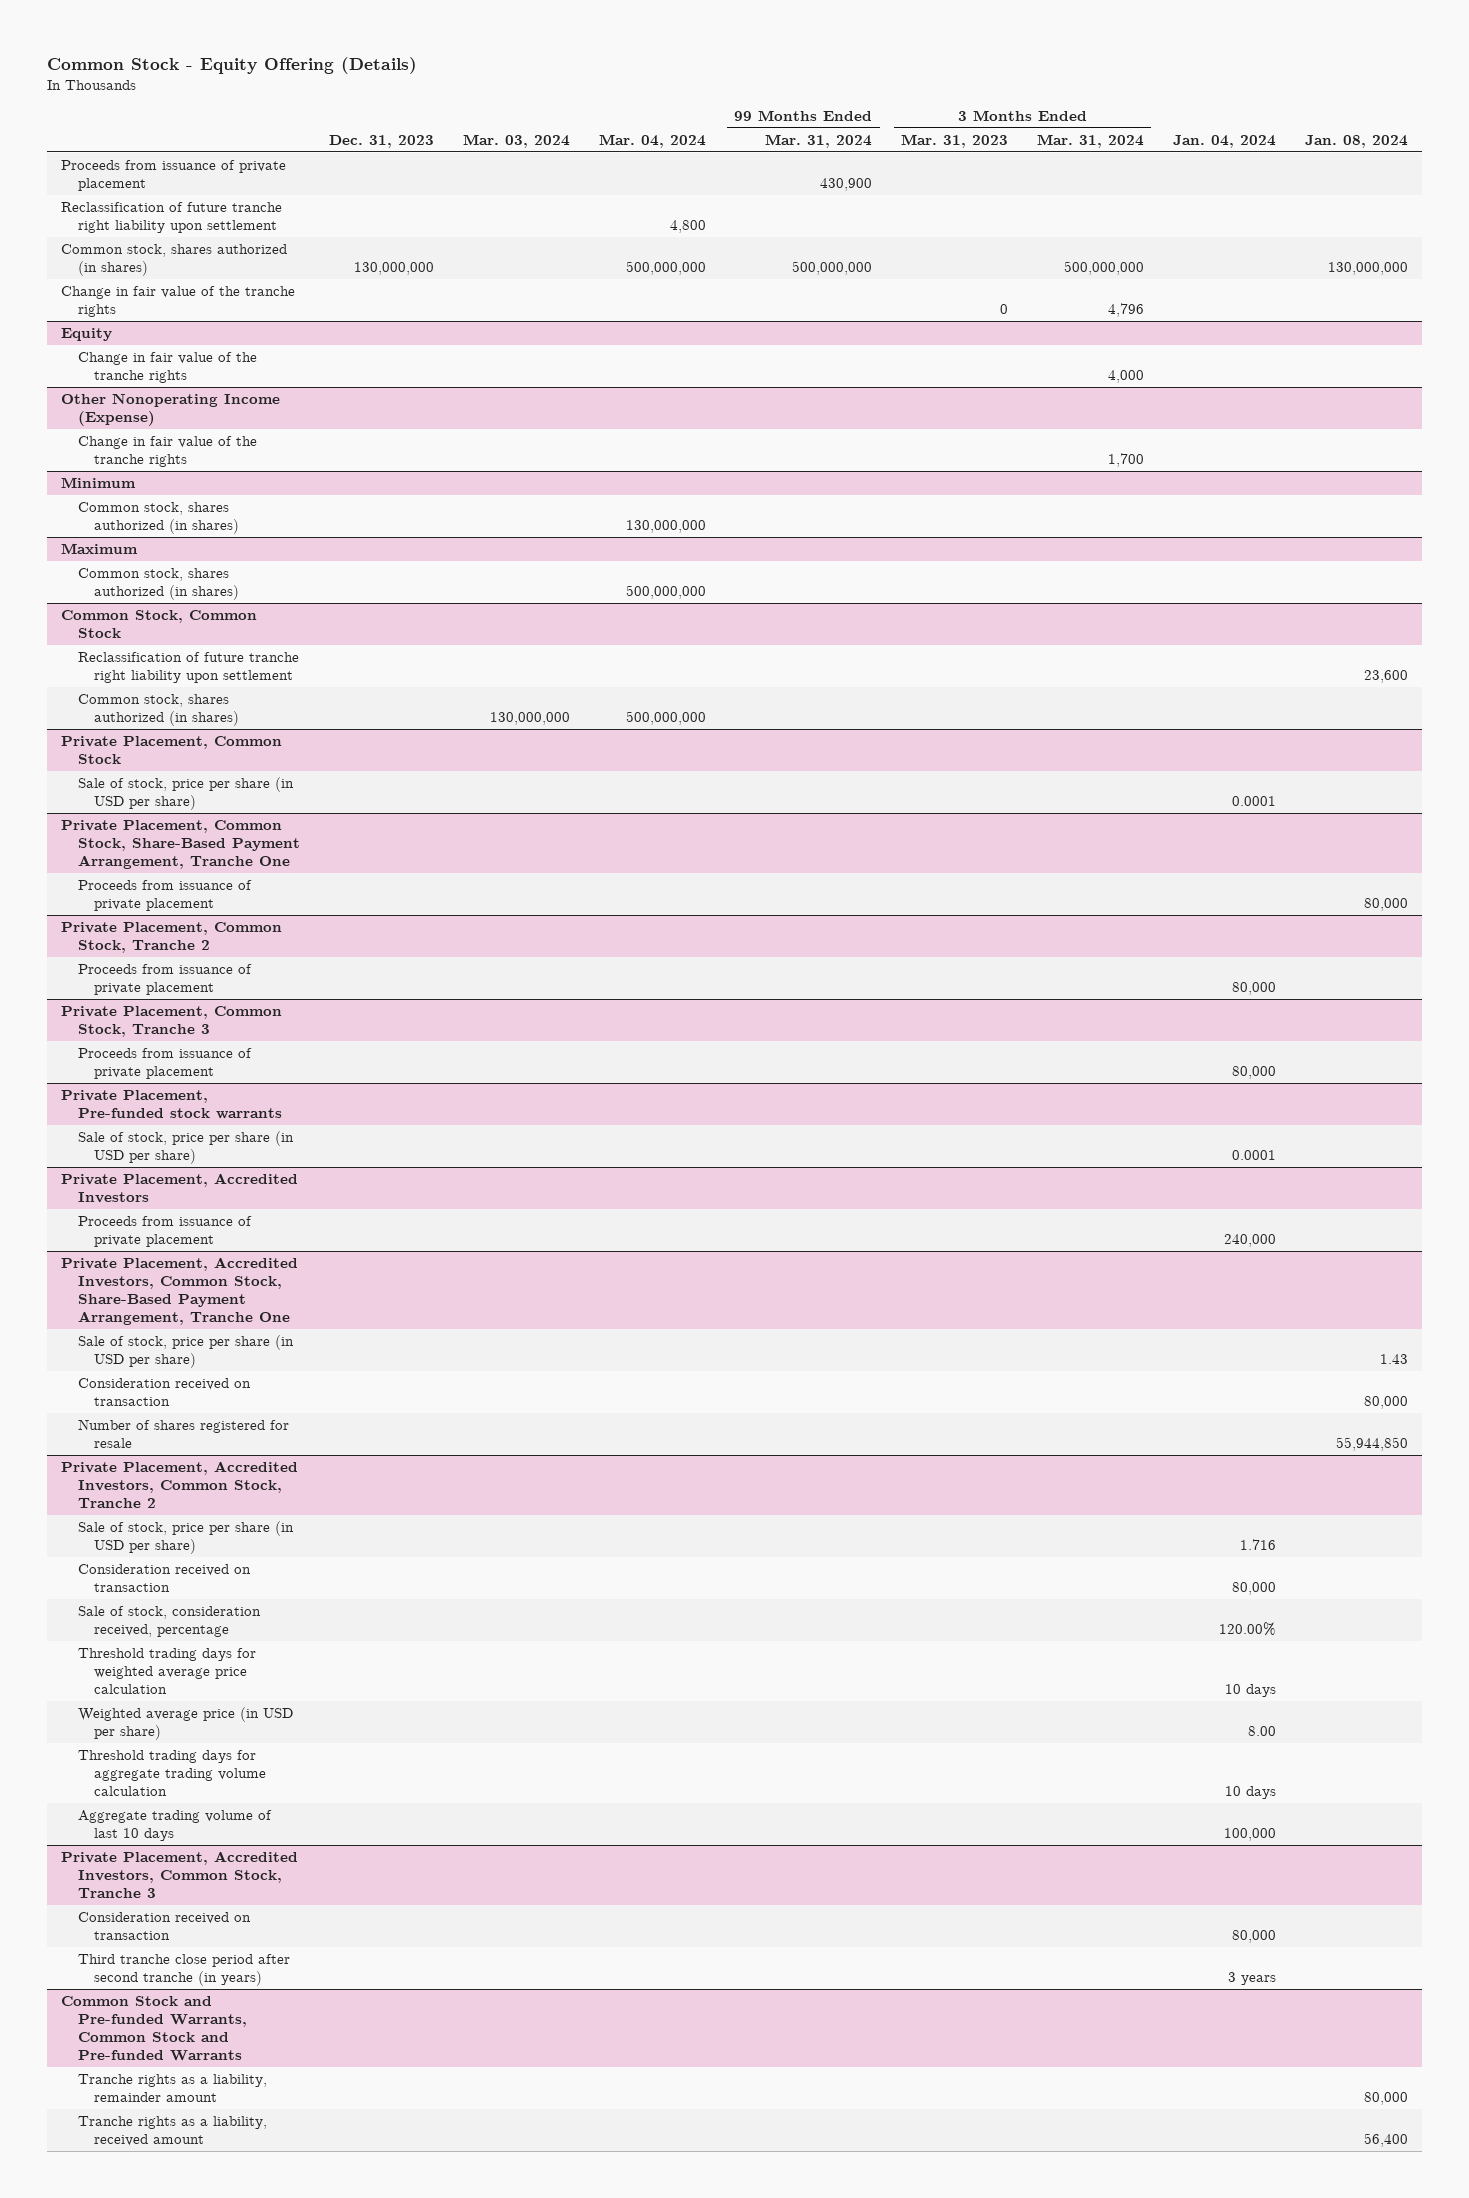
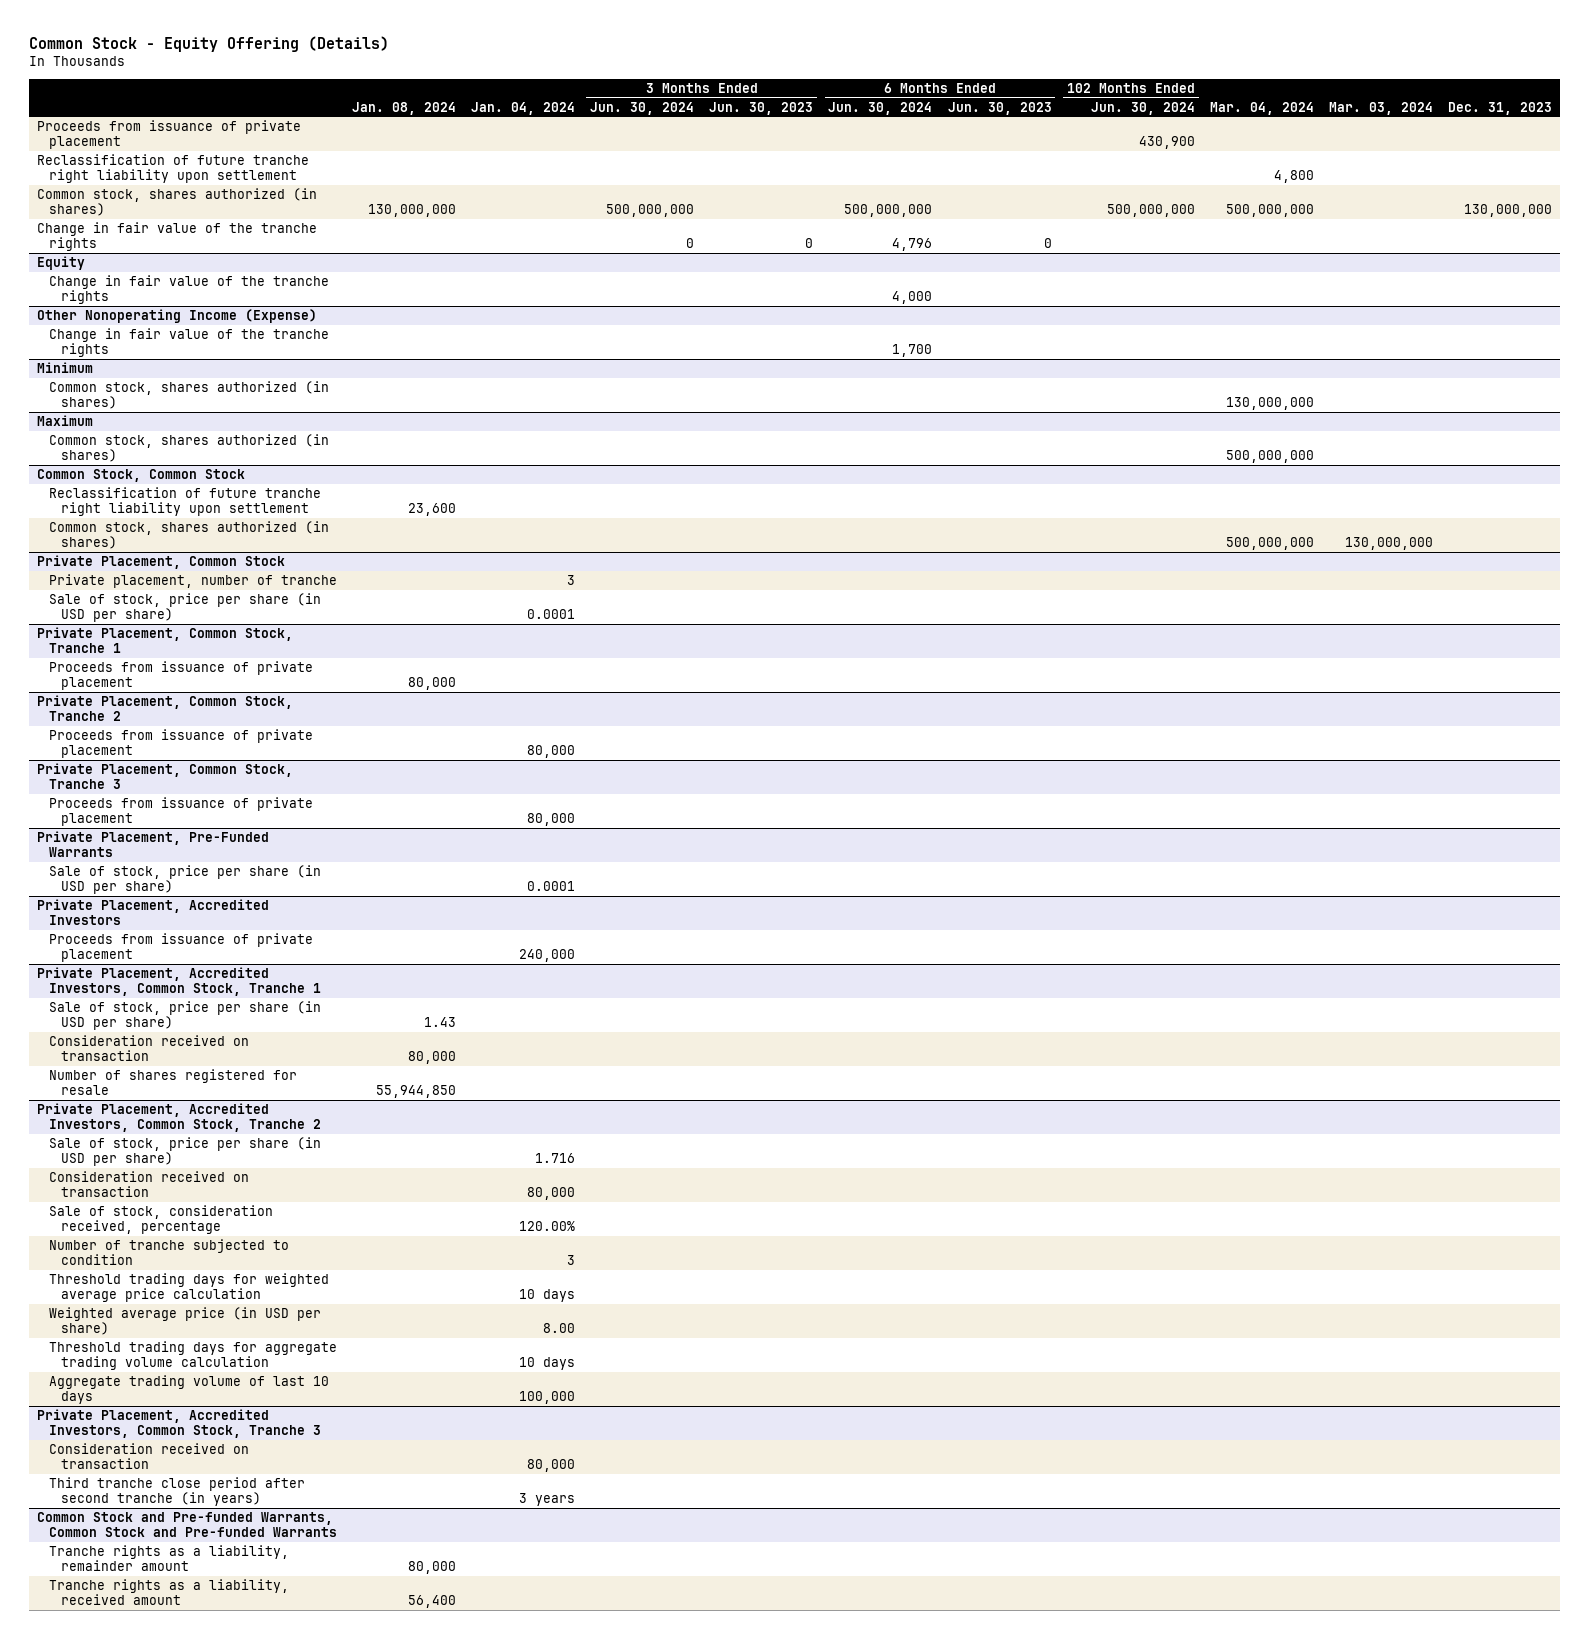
- | Dec. 31, 2023 | Mar. 03, 2024 | Mar. 04, 2024 | 99 Months Ended Mar. 31, 2024 | 3 Months Ended Mar. 31, 2023 | 3 Months Ended Mar. 31, 2024 | Jan. 04, 2024 | Jan. 08, 2024
+ | Jan. 08, 2024 | Jan. 04, 2024 | 3 Months Ended Jun. 30, 2024 | 3 Months Ended Jun. 30, 2023 | 6 Months Ended Jun. 30, 2024 | 6 Months Ended Jun. 30, 2023 | 102 Months Ended Jun. 30, 2024 | Mar. 04, 2024 | Mar. 03, 2024 | Dec. 31, 2023
@ Private Placement, Common Stock
+ Private placement, number of tranche | | 3 | | | | | | | |
- Private Placement, Common Stock, Share-Based Payment Arrangement, Tranche One
+ Private Placement, Common Stock, Tranche 1
- Private Placement, Pre-funded stock warrants
+ Private Placement, Pre-Funded Warrants
- Private Placement, Accredited Investors, Common Stock, Share-Based Payment Arrangement, Tranche One
+ Private Placement, Accredited Investors, Common Stock, Tranche 1
@ Private Placement, Accredited Investors, Common Stock, Tranche 2
+ Number of tranche subjected to condition | | 3 | | | | | | | |

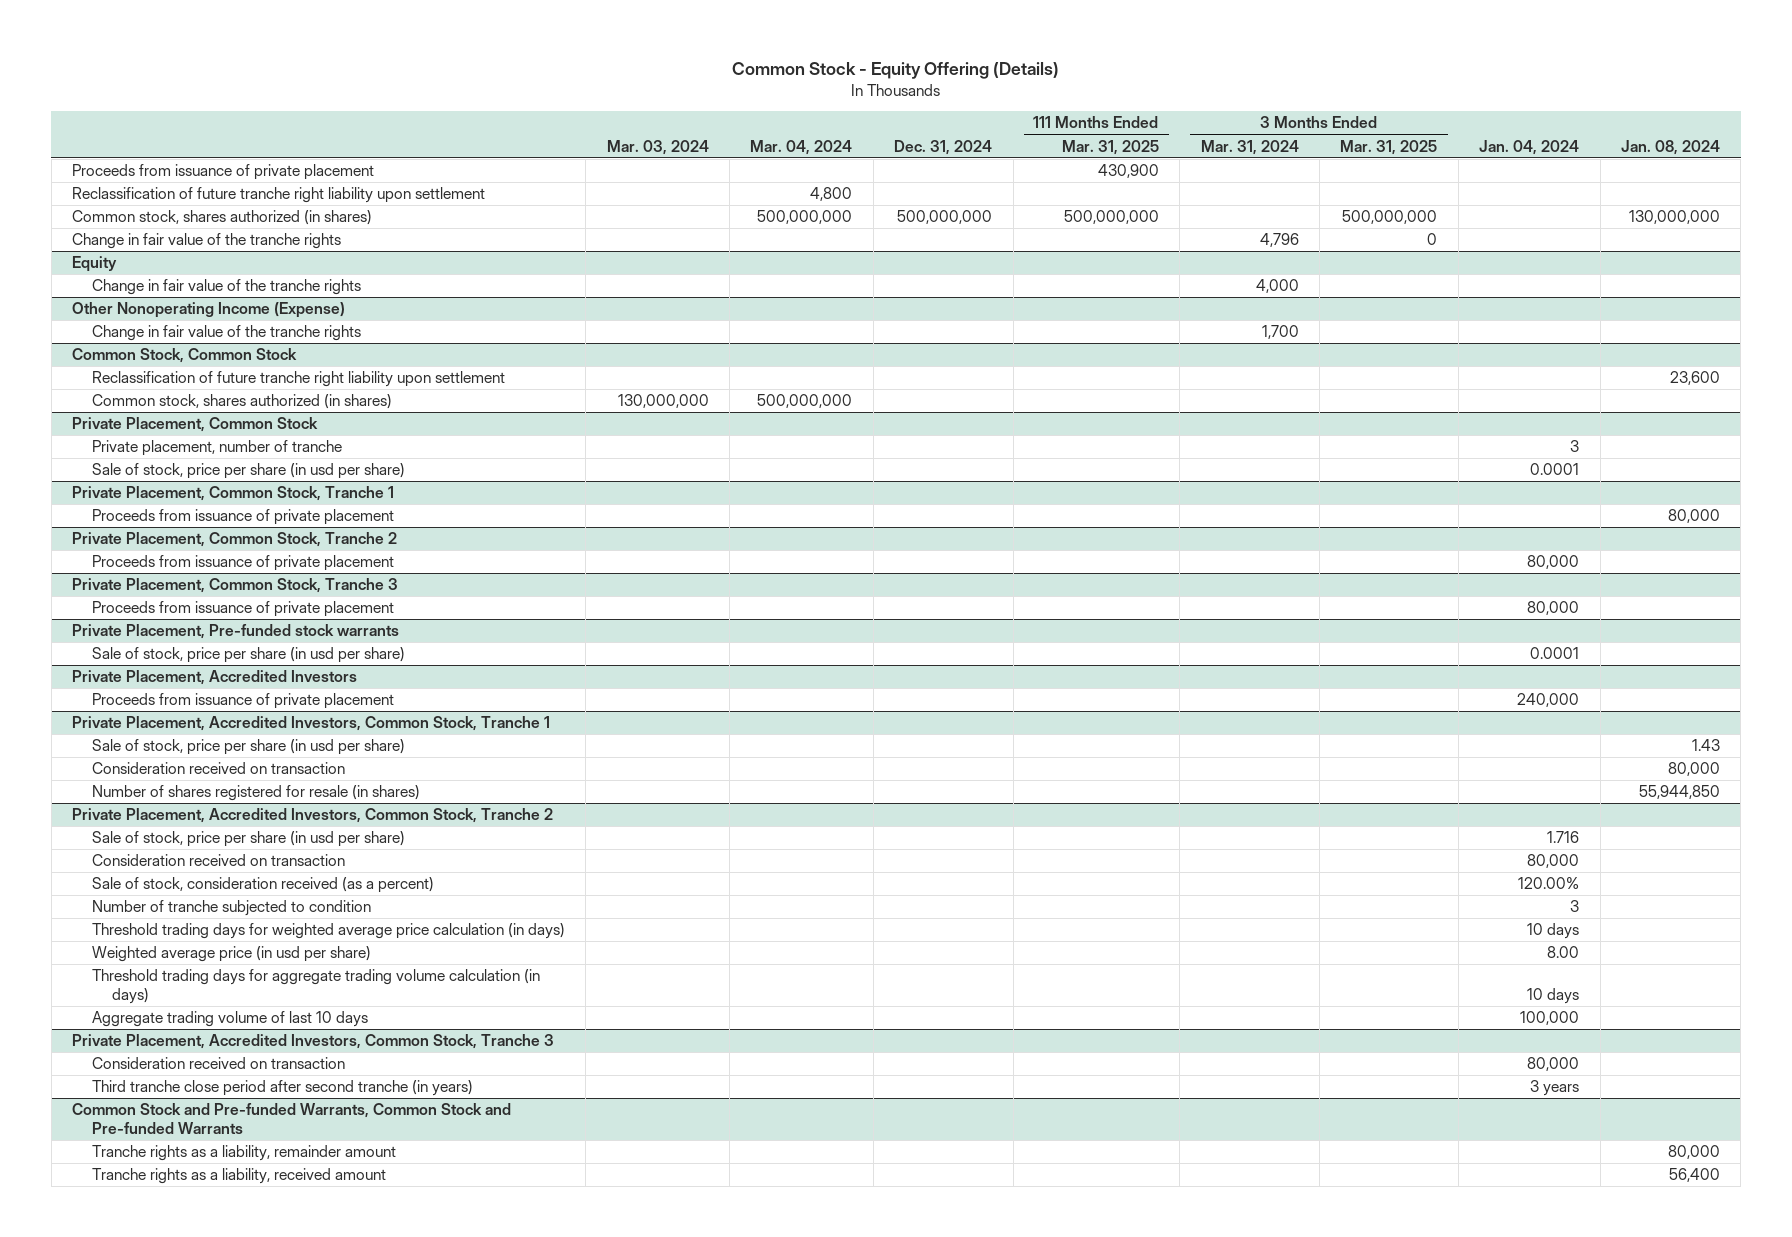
- | Jan. 08, 2024 | Jan. 04, 2024 | 3 Months Ended Jun. 30, 2024 | 3 Months Ended Jun. 30, 2023 | 6 Months Ended Jun. 30, 2024 | 6 Months Ended Jun. 30, 2023 | 102 Months Ended Jun. 30, 2024 | Mar. 04, 2024 | Mar. 03, 2024 | Dec. 31, 2023
+ | Mar. 03, 2024 | Mar. 04, 2024 | Dec. 31, 2024 | 111 Months Ended Mar. 31, 2025 | 3 Months Ended Mar. 31, 2024 | 3 Months Ended Mar. 31, 2025 | Jan. 04, 2024 | Jan. 08, 2024
- Minimum
- Common stock, shares authorized (in shares) | | | | | | | | 130,000,000 | |
- Maximum
- Common stock, shares authorized (in shares) | | | | | | | | 500,000,000 | |
@ Private Placement, Common Stock
- Sale of stock, price per share (in USD per share) | | 0.0001 | | | | | | | |
+ Sale of stock, price per share (in usd per share) | | | | | | | 0.0001 |
- Private Placement, Pre-Funded Warrants
- Sale of stock, price per share (in USD per share) | | 0.0001 | | | | | | | |
+ Private Placement, Pre-funded stock warrants
+ Sale of stock, price per share (in usd per share) | | | | | | | 0.0001 |
@ Private Placement, Accredited Investors, Common Stock, Tranche 1
- Sale of stock, price per share (in USD per share) | 1.43 | | | | | | | | |
+ Sale of stock, price per share (in usd per share) | | | | | | | | 1.43
- Number of shares registered for resale | 55,944,850 | | | | | | | | |
+ Number of shares registered for resale (in shares) | | | | | | | | 55,944,850
@ Private Placement, Accredited Investors, Common Stock, Tranche 2
- Sale of stock, price per share (in USD per share) | | 1.716 | | | | | | | |
+ Sale of stock, price per share (in usd per share) | | | | | | | 1.716 |
- Sale of stock, consideration received, percentage | | 120.00% | | | | | | | |
+ Sale of stock, consideration received (as a percent) | | | | | | | 120.00% |
- Threshold trading days for weighted average price calculation | | 10 days | | | | | | | |
- Weighted average price (in USD per share) | | 8.00 | | | | | | | |
- Threshold trading days for aggregate trading volume calculation | | 10 days | | | | | | | |
+ Threshold trading days for weighted average price calculation (in days) | | | | | | | 10 days |
+ Weighted average price (in usd per share) | | | | | | | 8.00 |
+ Threshold trading days for aggregate trading volume calculation (in days) | | | | | | | 10 days |

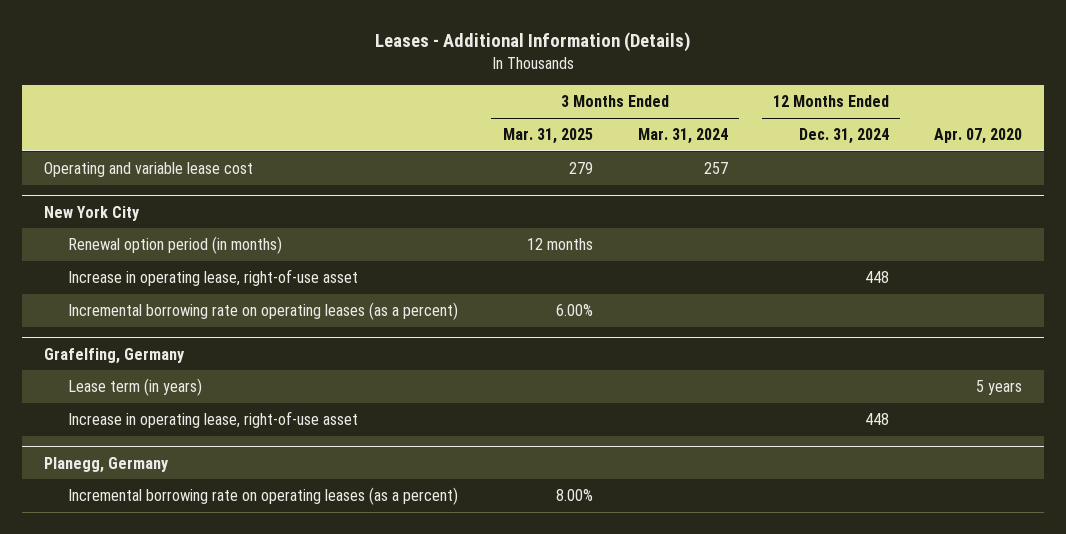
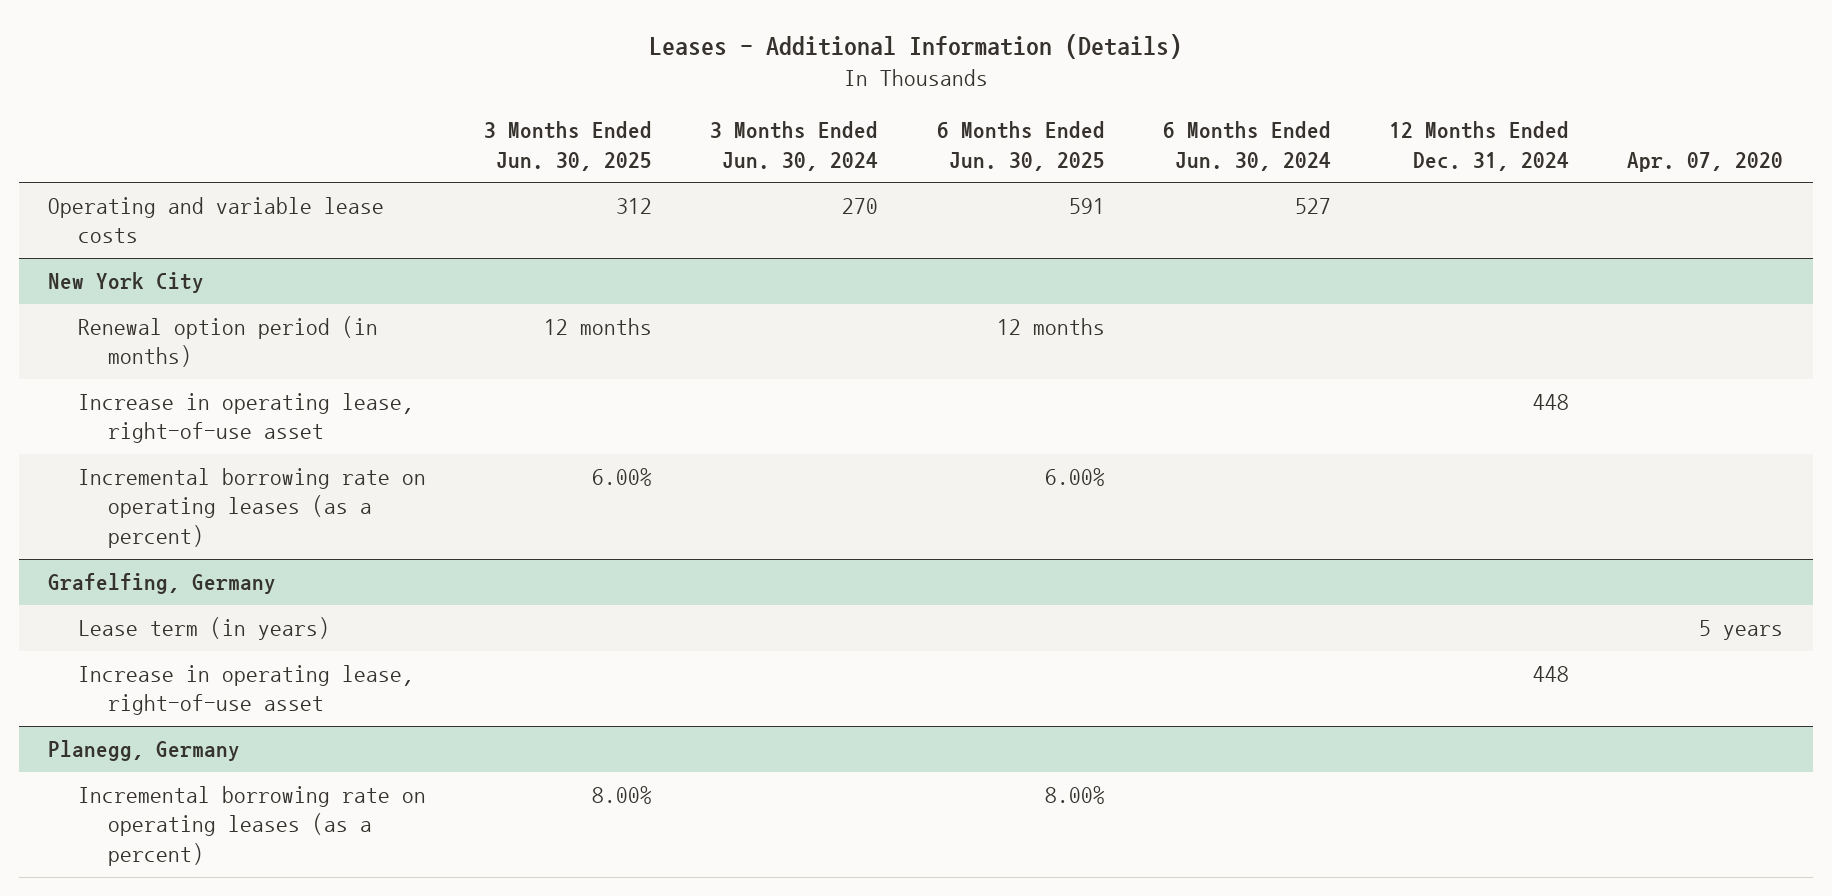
- | 3 Months Ended Mar. 31, 2025 | 3 Months Ended Mar. 31, 2024 | 12 Months Ended Dec. 31, 2024 | Apr. 07, 2020
+ | 3 Months Ended Jun. 30, 2025 | 3 Months Ended Jun. 30, 2024 | 6 Months Ended Jun. 30, 2025 | 6 Months Ended Jun. 30, 2024 | 12 Months Ended Dec. 31, 2024 | Apr. 07, 2020
- Operating and variable lease cost | 279 | 257 | |
+ Operating and variable lease costs | 312 | 270 | 591 | 527 | |

